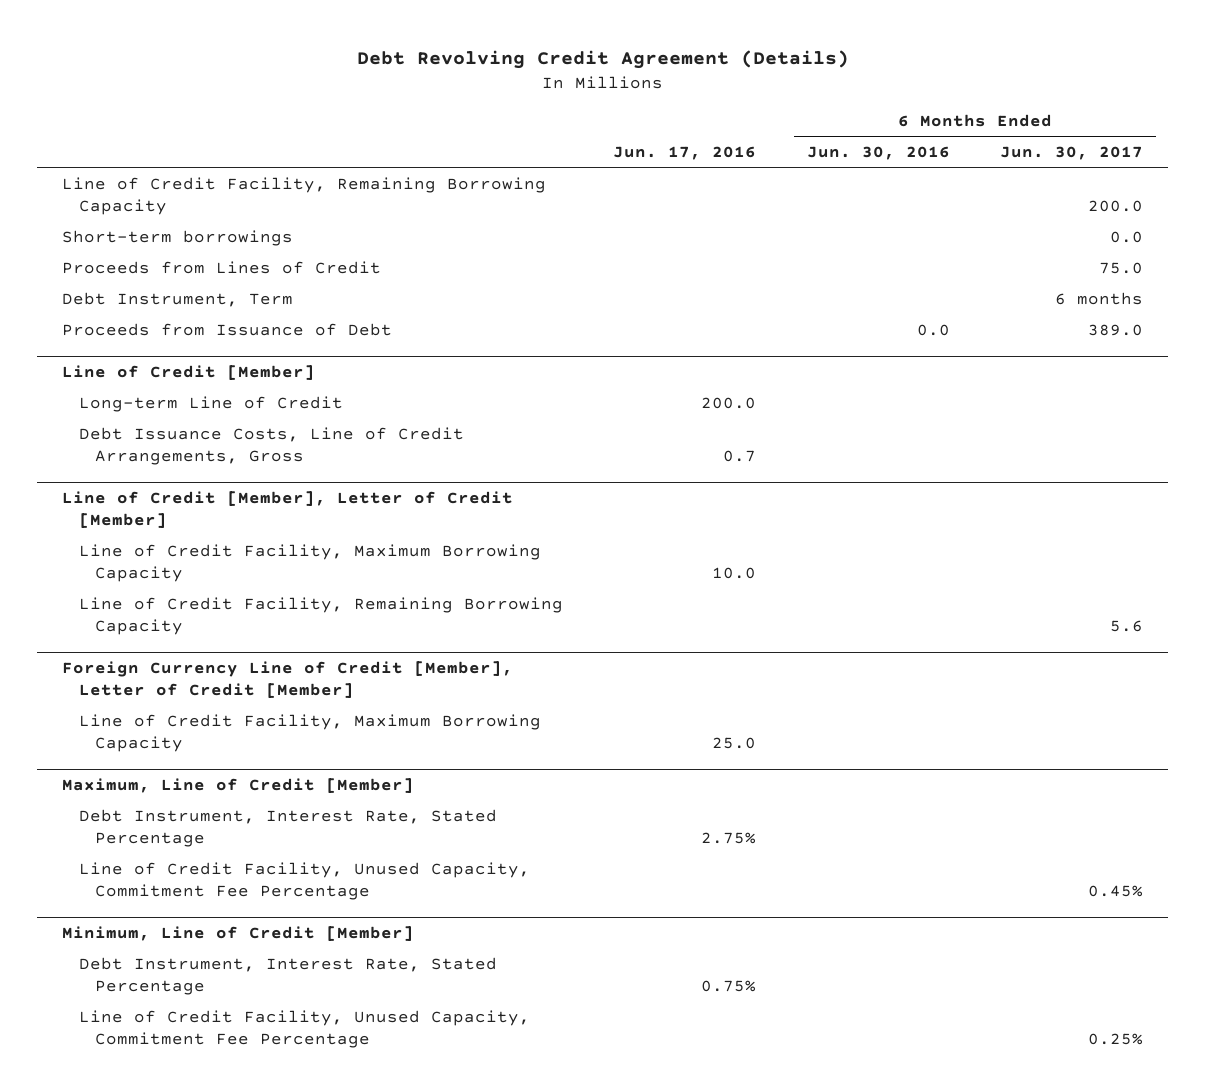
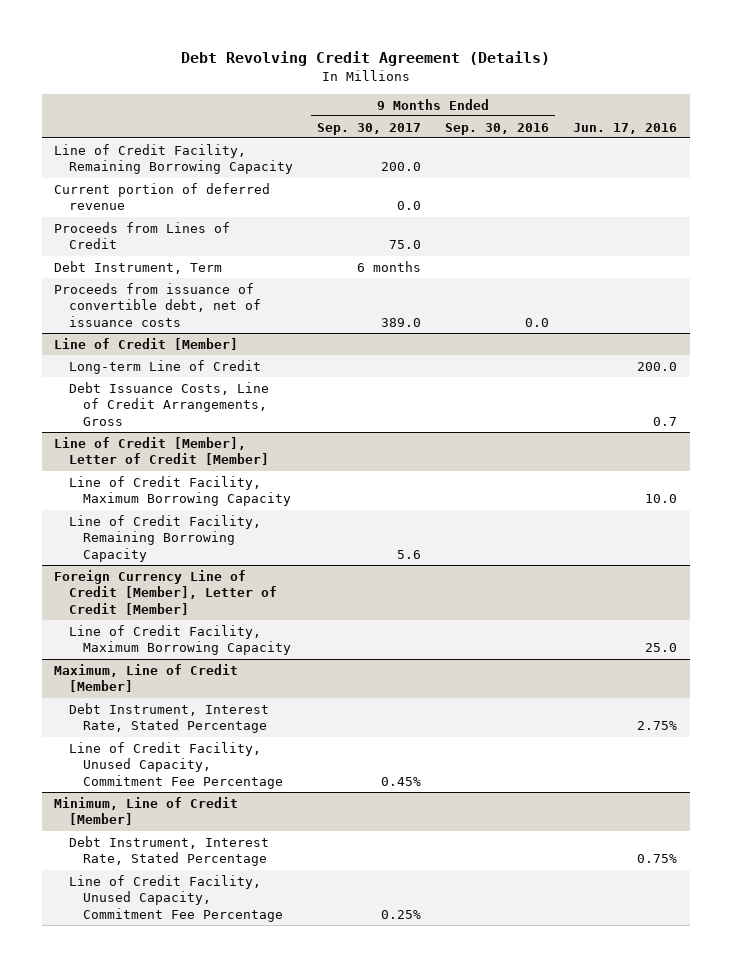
- | Jun. 17, 2016 | 6 Months Ended Jun. 30, 2016 | 6 Months Ended Jun. 30, 2017
+ | 9 Months Ended Sep. 30, 2017 | 9 Months Ended Sep. 30, 2016 | Jun. 17, 2016
- Short-term borrowings | | | 0.0
+ Current portion of deferred revenue | 0.0 | |
- Proceeds from Issuance of Debt | | 0.0 | 389.0
+ Proceeds from issuance of convertible debt, net of issuance costs | 389.0 | 0.0 |

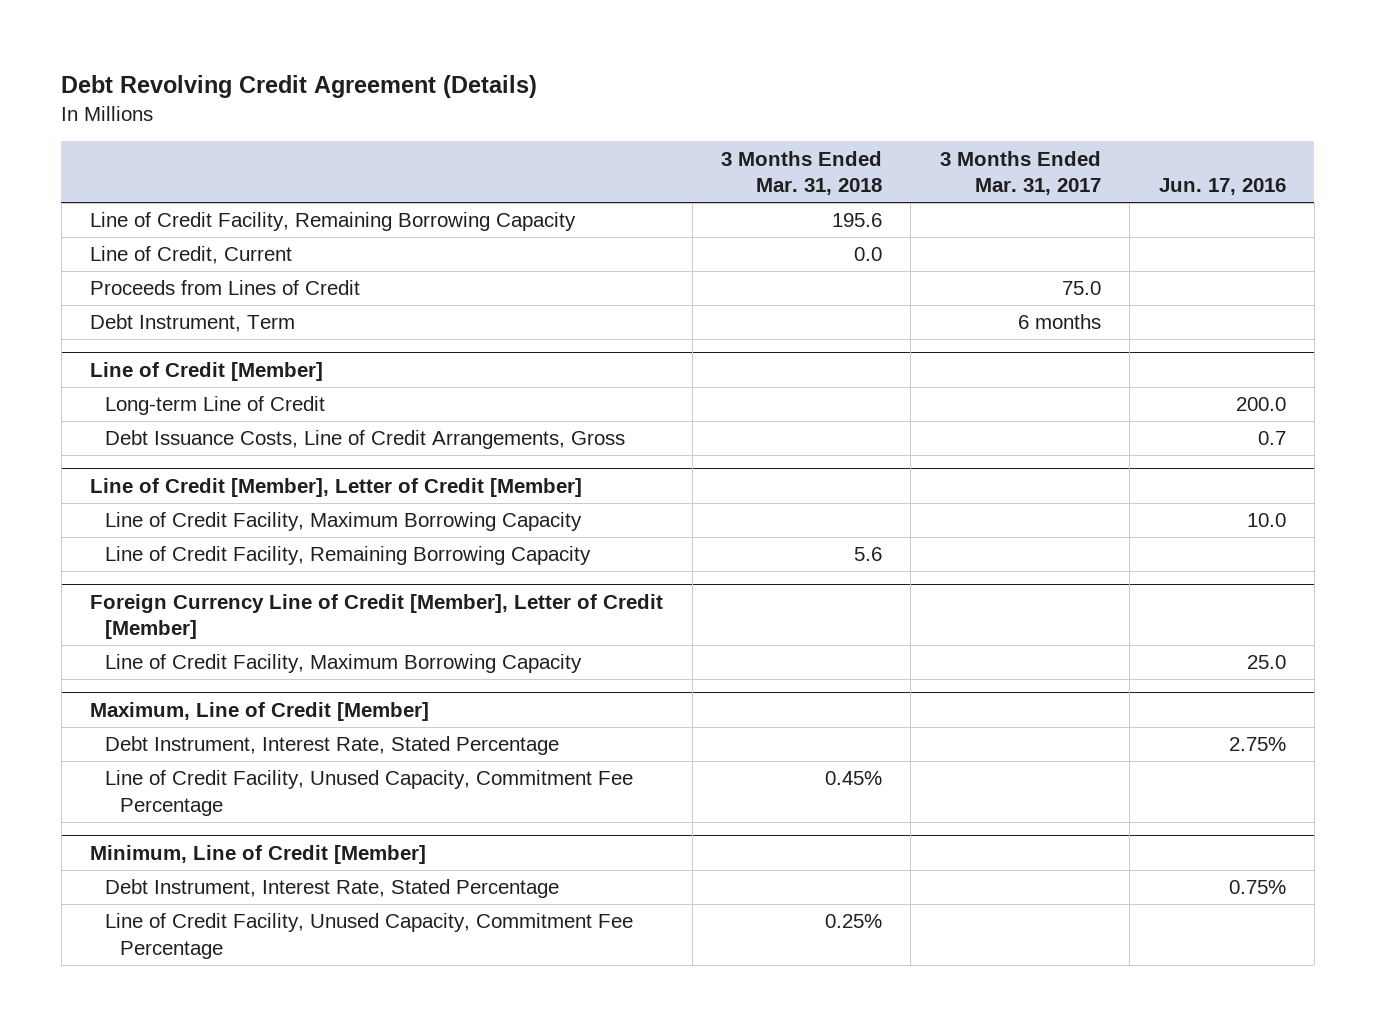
- | 9 Months Ended Sep. 30, 2017 | 9 Months Ended Sep. 30, 2016 | Jun. 17, 2016
+ | 3 Months Ended Mar. 31, 2018 | 3 Months Ended Mar. 31, 2017 | Jun. 17, 2016
- Current portion of deferred revenue | 0.0 | |
+ Line of Credit, Current | 0.0 | |
- Proceeds from issuance of convertible debt, net of issuance costs | 389.0 | 0.0 |

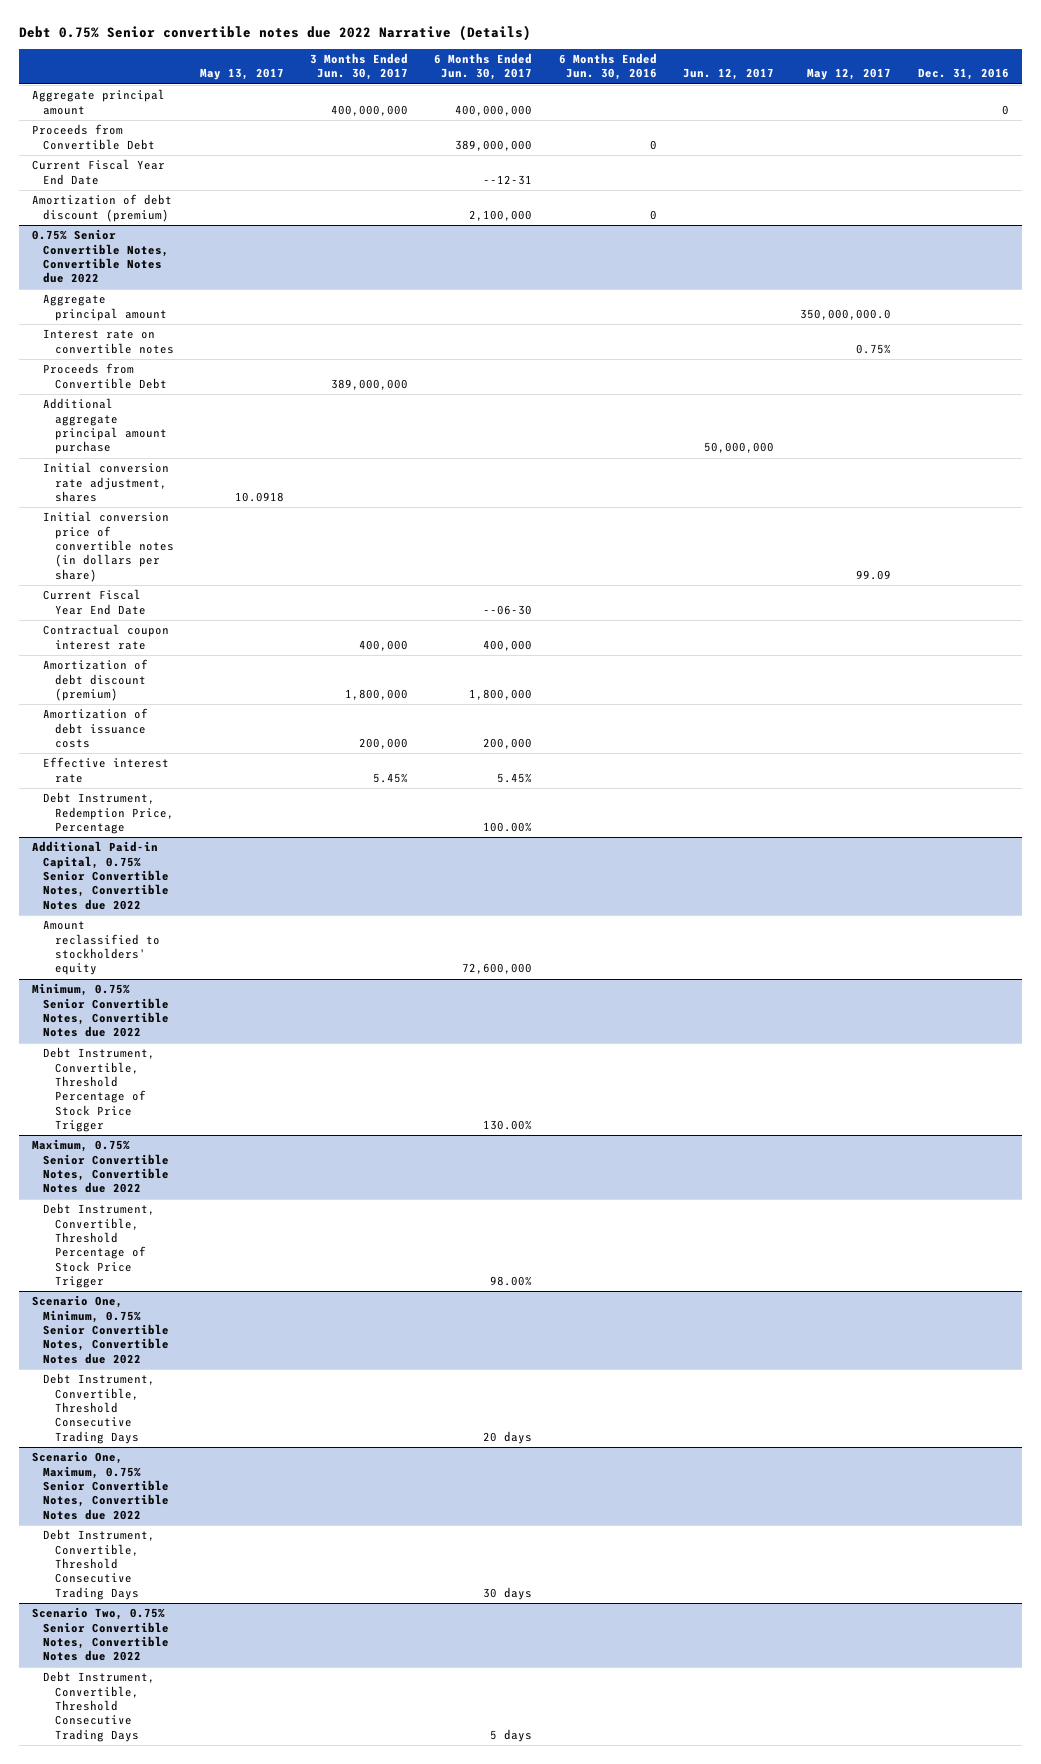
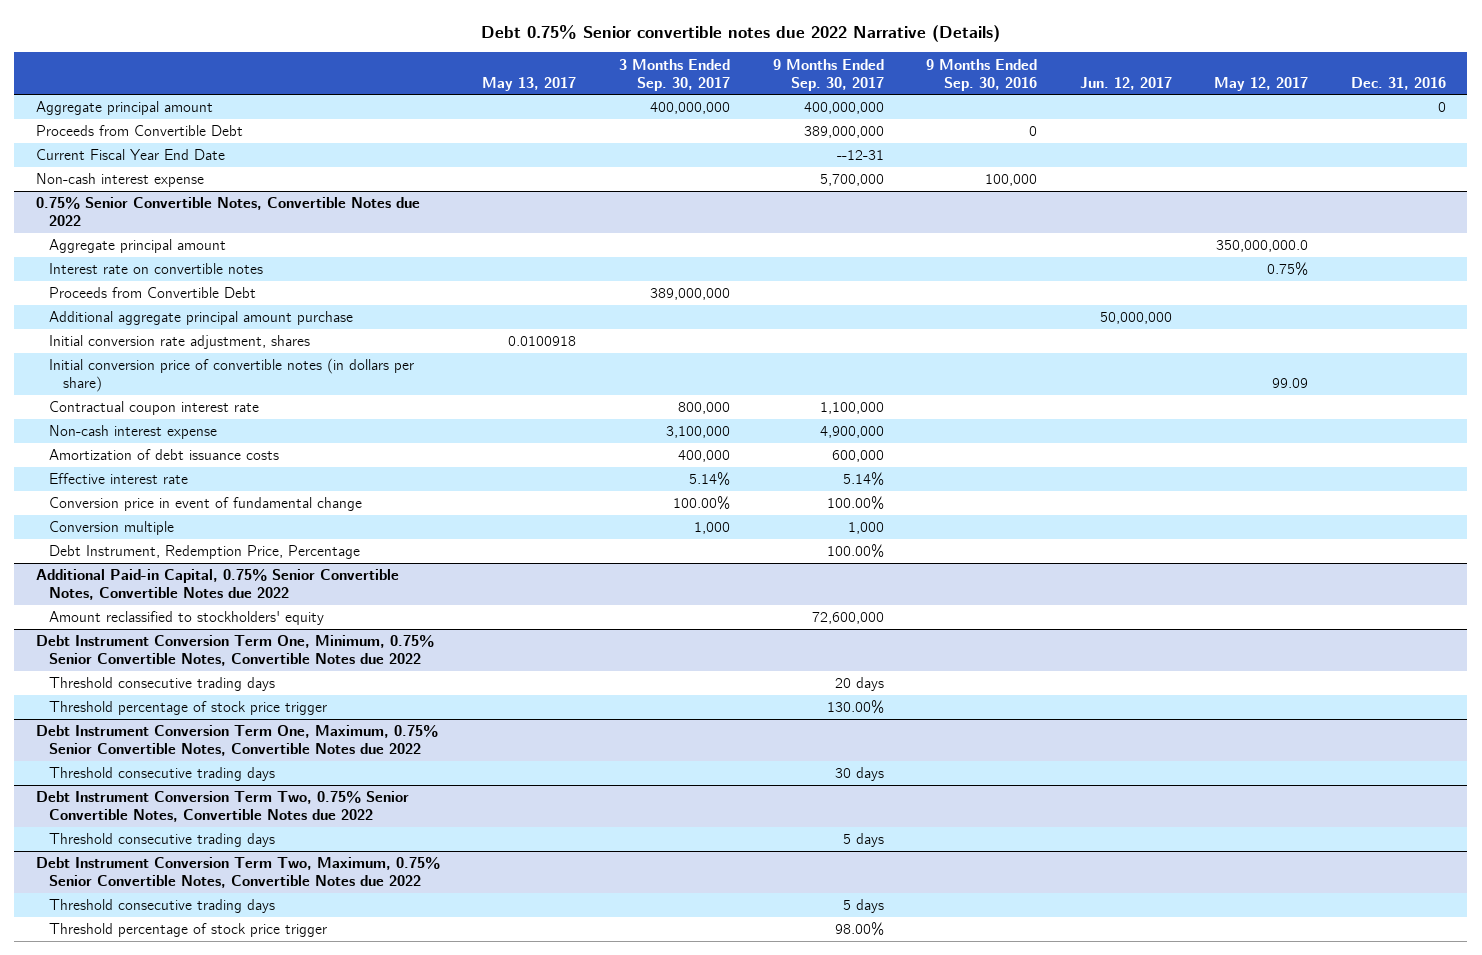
- | May 13, 2017 | 3 Months Ended Jun. 30, 2017 | 6 Months Ended Jun. 30, 2017 | 6 Months Ended Jun. 30, 2016 | Jun. 12, 2017 | May 12, 2017 | Dec. 31, 2016
+ | May 13, 2017 | 3 Months Ended Sep. 30, 2017 | 9 Months Ended Sep. 30, 2017 | 9 Months Ended Sep. 30, 2016 | Jun. 12, 2017 | May 12, 2017 | Dec. 31, 2016
- Amortization of debt discount (premium) | | | 2,100,000 | 0 | | |
+ Non-cash interest expense | | | 5,700,000 | 100,000 | | |
@ 0.75% Senior Convertible Notes, Convertible Notes due 2022
- Initial conversion rate adjustment, shares | 10.0918 | | | | | |
+ Initial conversion rate adjustment, shares | 0.0100918 | | | | | |
- Current Fiscal Year End Date | | | --06-30 | | | |
- Amortization of debt discount (premium) | | 1,800,000 | 1,800,000 | | | |
+ Non-cash interest expense | | 3,100,000 | 4,900,000 | | | |
+ Conversion price in event of fundamental change | | 100.00% | 100.00% | | | |
+ Conversion multiple | | 1,000 | 1,000 | | | |
- Minimum, 0.75% Senior Convertible Notes, Convertible Notes due 2022
- Debt Instrument, Convertible, Threshold Percentage of Stock Price Trigger | | | 130.00% | | | |
- Maximum, 0.75% Senior Convertible Notes, Convertible Notes due 2022
- Debt Instrument, Convertible, Threshold Percentage of Stock Price Trigger | | | 98.00% | | | |
- Scenario One, Minimum, 0.75% Senior Convertible Notes, Convertible Notes due 2022
- Debt Instrument, Convertible, Threshold Consecutive Trading Days | | | 20 days | | | |
- Scenario One, Maximum, 0.75% Senior Convertible Notes, Convertible Notes due 2022
- Debt Instrument, Convertible, Threshold Consecutive Trading Days | | | 30 days | | | |
- Scenario Two, 0.75% Senior Convertible Notes, Convertible Notes due 2022
- Debt Instrument, Convertible, Threshold Consecutive Trading Days | | | 5 days | | | |
+ Debt Instrument Conversion Term One, Minimum, 0.75% Senior Convertible Notes, Convertible Notes due 2022
+ Threshold consecutive trading days | | | 20 days | | | |
+ Threshold percentage of stock price trigger | | | 130.00% | | | |
+ Debt Instrument Conversion Term One, Maximum, 0.75% Senior Convertible Notes, Convertible Notes due 2022
+ Threshold consecutive trading days | | | 30 days | | | |
+ Debt Instrument Conversion Term Two, 0.75% Senior Convertible Notes, Convertible Notes due 2022
+ Threshold consecutive trading days | | | 5 days | | | |
+ Debt Instrument Conversion Term Two, Maximum, 0.75% Senior Convertible Notes, Convertible Notes due 2022
+ Threshold consecutive trading days | | | 5 days | | | |
+ Threshold percentage of stock price trigger | | | 98.00% | | | |

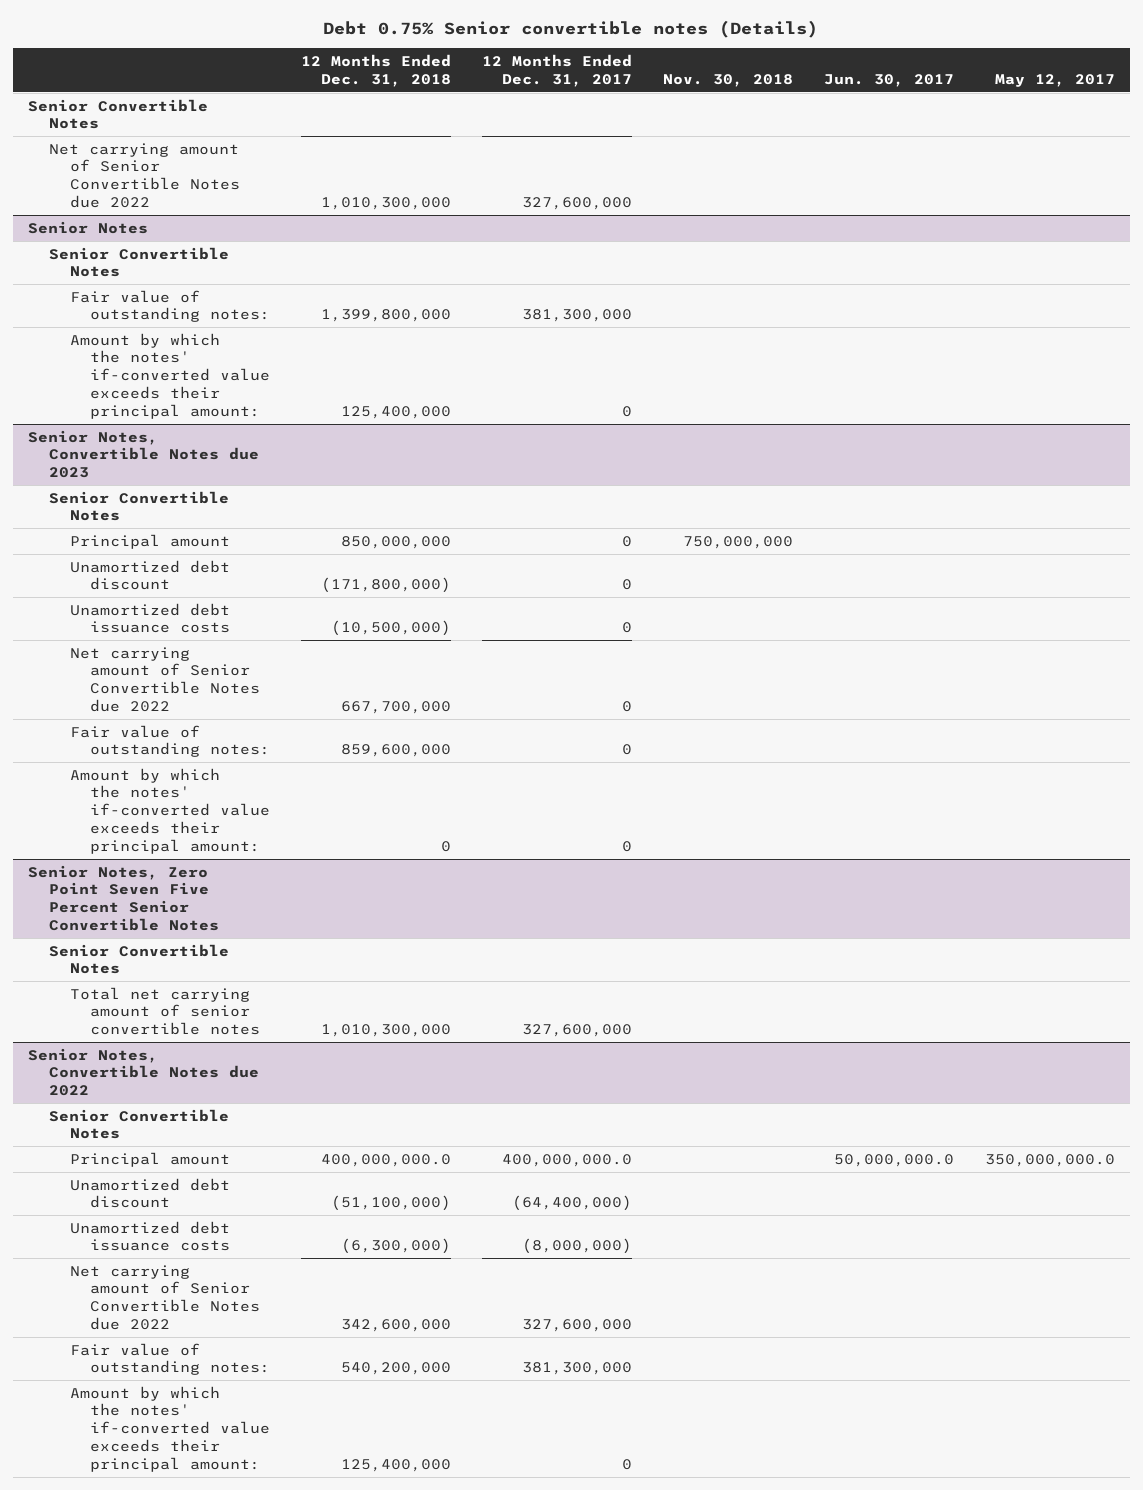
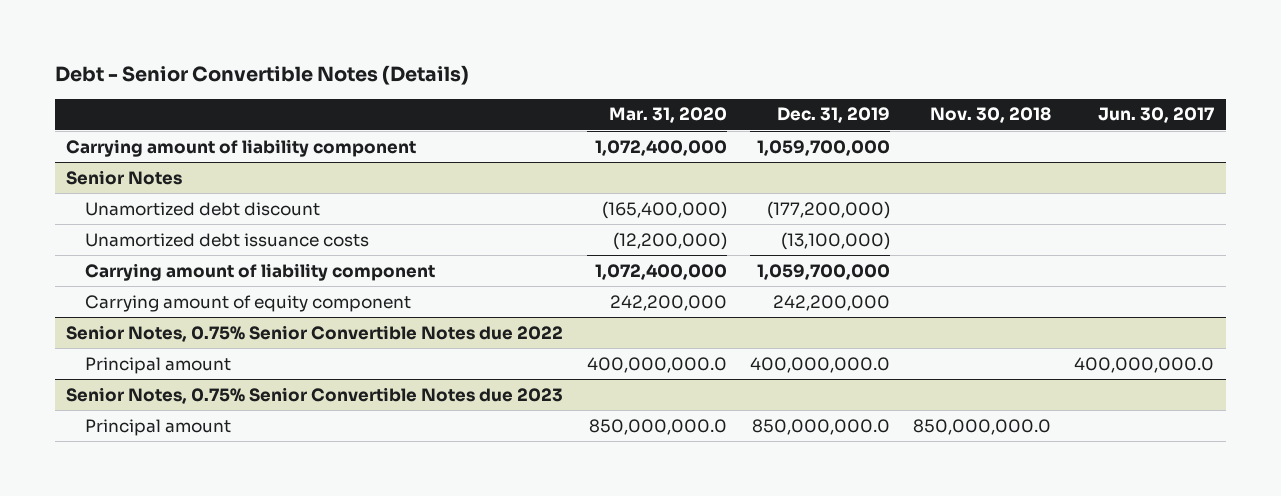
- Debt 0.75% Senior convertible notes (Details)
+ Debt - Senior Convertible Notes (Details)
- | 12 Months Ended Dec. 31, 2018 | 12 Months Ended Dec. 31, 2017 | Nov. 30, 2018 | Jun. 30, 2017 | May 12, 2017
+ | Mar. 31, 2020 | Dec. 31, 2019 | Nov. 30, 2018 | Jun. 30, 2017
- Senior Convertible Notes
- Net carrying amount of Senior Convertible Notes due 2022 | 1,010,300,000 | 327,600,000 | | |
+ Carrying amount of liability component | 1,072,400,000 | 1,059,700,000 | |
@ Senior Notes
- Senior Convertible Notes
- Fair value of outstanding notes: | 1,399,800,000 | 381,300,000 | | |
- Amount by which the notes' if-converted value exceeds their principal amount: | 125,400,000 | 0 | | |
- Senior Notes, Convertible Notes due 2023
- Senior Convertible Notes
- Principal amount | 850,000,000 | 0 | 750,000,000 | |
- Unamortized debt discount | (171,800,000) | 0 | | |
- Unamortized debt issuance costs | (10,500,000) | 0 | | |
- Net carrying amount of Senior Convertible Notes due 2022 | 667,700,000 | 0 | | |
- Fair value of outstanding notes: | 859,600,000 | 0 | | |
- Amount by which the notes' if-converted value exceeds their principal amount: | 0 | 0 | | |
- Senior Notes, Zero Point Seven Five Percent Senior Convertible Notes
- Senior Convertible Notes
- Total net carrying amount of senior convertible notes | 1,010,300,000 | 327,600,000 | | |
- Senior Notes, Convertible Notes due 2022
- Senior Convertible Notes
- Principal amount | 400,000,000.0 | 400,000,000.0 | | 50,000,000.0 | 350,000,000.0
- Unamortized debt discount | (51,100,000) | (64,400,000) | | |
- Unamortized debt issuance costs | (6,300,000) | (8,000,000) | | |
- Net carrying amount of Senior Convertible Notes due 2022 | 342,600,000 | 327,600,000 | | |
- Fair value of outstanding notes: | 540,200,000 | 381,300,000 | | |
- Amount by which the notes' if-converted value exceeds their principal amount: | 125,400,000 | 0 | | |
@ Senior Notes
+ Unamortized debt discount | (165,400,000) | (177,200,000) | |
+ Unamortized debt issuance costs | (12,200,000) | (13,100,000) | |
+ Carrying amount of liability component | 1,072,400,000 | 1,059,700,000 | |
+ Carrying amount of equity component | 242,200,000 | 242,200,000 | |
+ Senior Notes, 0.75% Senior Convertible Notes due 2022
+ Principal amount | 400,000,000.0 | 400,000,000.0 | | 400,000,000.0
+ Senior Notes, 0.75% Senior Convertible Notes due 2023
+ Principal amount | 850,000,000.0 | 850,000,000.0 | 850,000,000.0 |

